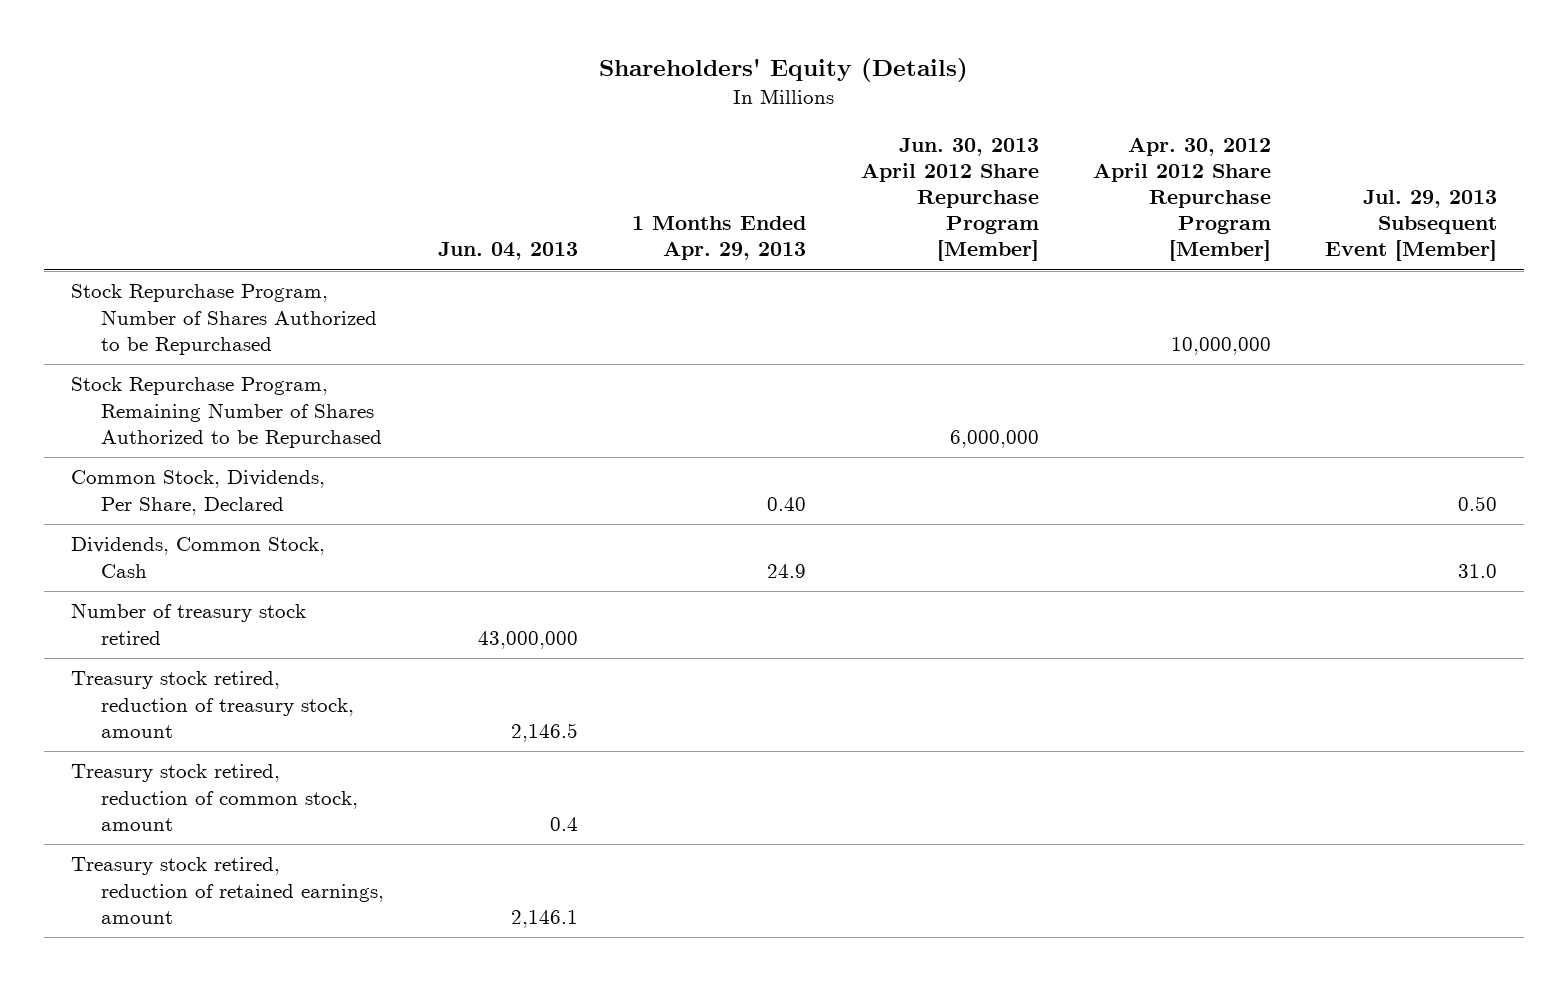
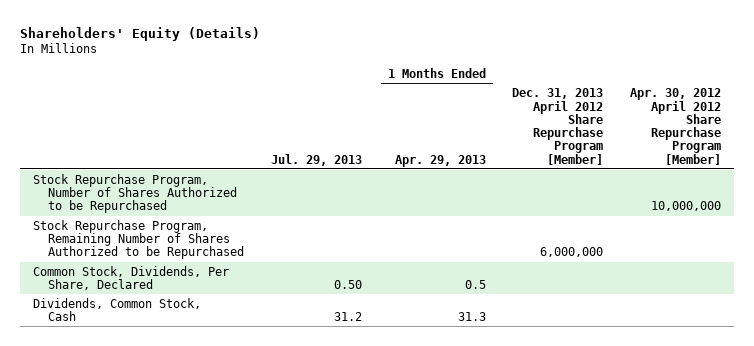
- | Jun. 04, 2013 | 1 Months Ended Apr. 29, 2013 | Jun. 30, 2013 April 2012 Share Repurchase Program [Member] | Apr. 30, 2012 April 2012 Share Repurchase Program [Member] | Jul. 29, 2013 Subsequent Event [Member]
+ | Jul. 29, 2013 | 1 Months Ended Apr. 29, 2013 | Dec. 31, 2013 April 2012 Share Repurchase Program [Member] | Apr. 30, 2012 April 2012 Share Repurchase Program [Member]
- Common Stock, Dividends, Per Share, Declared | | 0.40 | | | 0.50
- Dividends, Common Stock, Cash | | 24.9 | | | 31.0
- Number of treasury stock retired | 43,000,000 | | | |
- Treasury stock retired, reduction of treasury stock, amount | 2,146.5 | | | |
- Treasury stock retired, reduction of common stock, amount | 0.4 | | | |
- Treasury stock retired, reduction of retained earnings, amount | 2,146.1 | | | |
+ Common Stock, Dividends, Per Share, Declared | 0.50 | 0.5 | |
+ Dividends, Common Stock, Cash | 31.2 | 31.3 | |

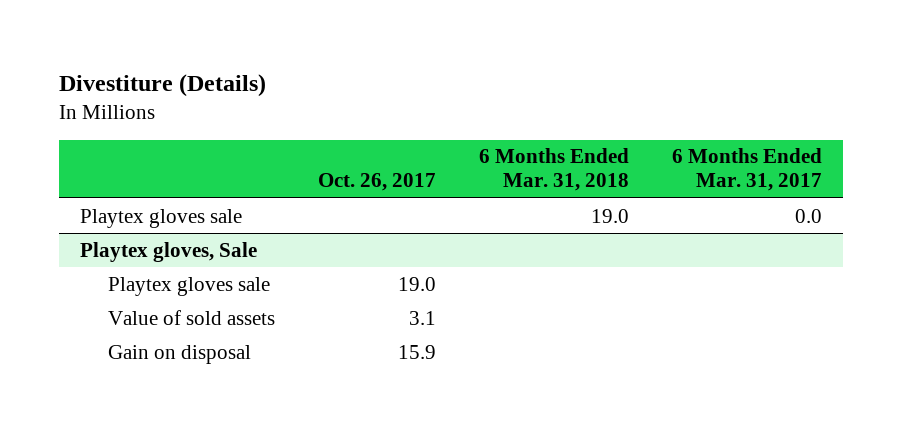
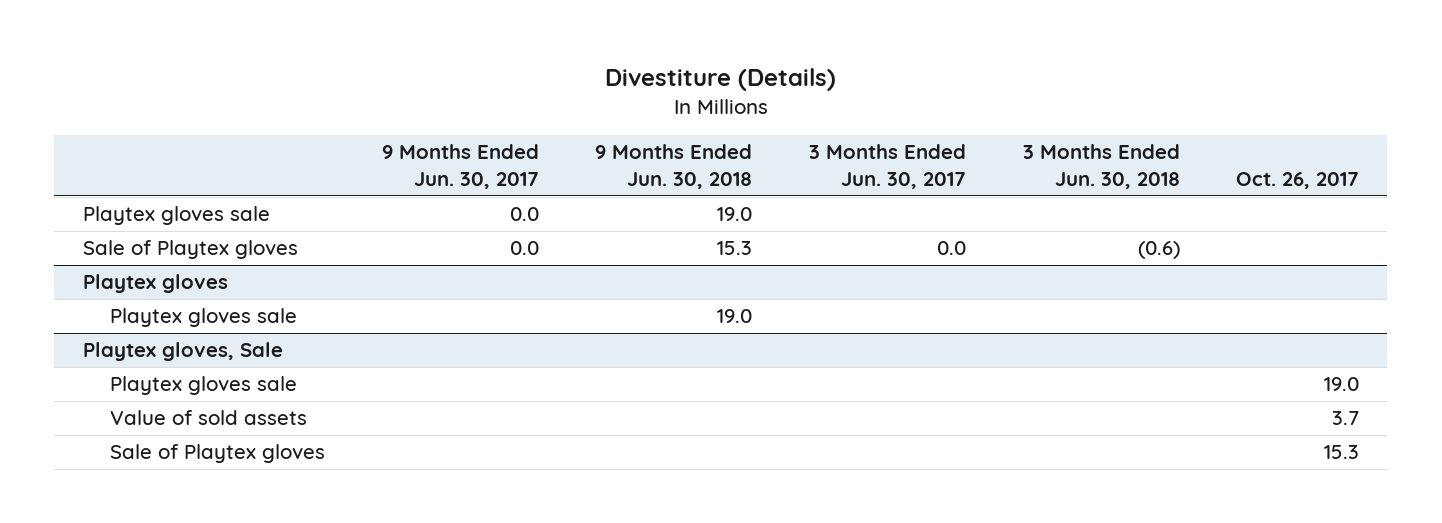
- | Oct. 26, 2017 | 6 Months Ended Mar. 31, 2018 | 6 Months Ended Mar. 31, 2017
+ | 9 Months Ended Jun. 30, 2017 | 9 Months Ended Jun. 30, 2018 | 3 Months Ended Jun. 30, 2017 | 3 Months Ended Jun. 30, 2018 | Oct. 26, 2017
+ Sale of Playtex gloves | 0.0 | 15.3 | 0.0 | (0.6) |
+ Playtex gloves
+ Playtex gloves sale | | 19.0 | | |
@ Playtex gloves, Sale
- Value of sold assets | 3.1 | |
- Gain on disposal | 15.9 | |
+ Value of sold assets | | | | | 3.7
+ Sale of Playtex gloves | | | | | 15.3

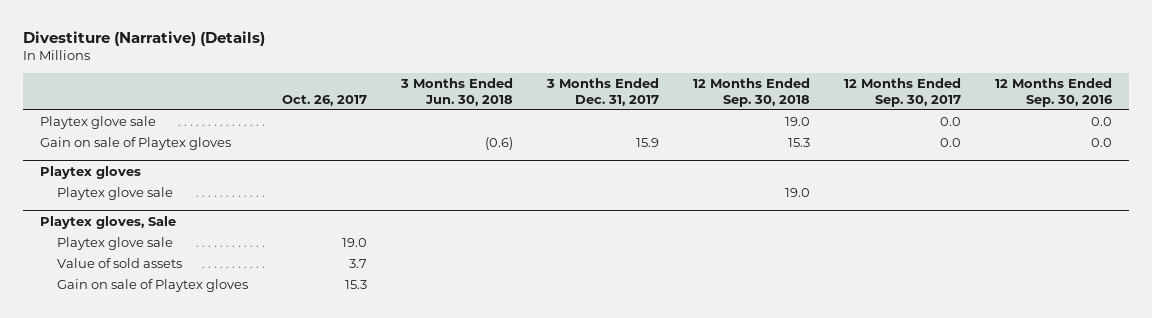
- Divestiture (Details)
+ Divestiture (Narrative) (Details)
- | 9 Months Ended Jun. 30, 2017 | 9 Months Ended Jun. 30, 2018 | 3 Months Ended Jun. 30, 2017 | 3 Months Ended Jun. 30, 2018 | Oct. 26, 2017
+ | Oct. 26, 2017 | 3 Months Ended Jun. 30, 2018 | 3 Months Ended Dec. 31, 2017 | 12 Months Ended Sep. 30, 2018 | 12 Months Ended Sep. 30, 2017 | 12 Months Ended Sep. 30, 2016
- Playtex gloves sale | 0.0 | 19.0 | | |
- Sale of Playtex gloves | 0.0 | 15.3 | 0.0 | (0.6) |
+ Playtex glove sale | | | | 19.0 | 0.0 | 0.0
+ Gain on sale of Playtex gloves | | (0.6) | 15.9 | 15.3 | 0.0 | 0.0
@ Playtex gloves
- Playtex gloves sale | | 19.0 | | |
+ Playtex glove sale | | | | 19.0 | |
@ Playtex gloves, Sale
- Playtex gloves sale | | | | | 19.0
+ Playtex glove sale | 19.0 | | | | |
- Sale of Playtex gloves | | | | | 15.3
+ Gain on sale of Playtex gloves | 15.3 | | | | |

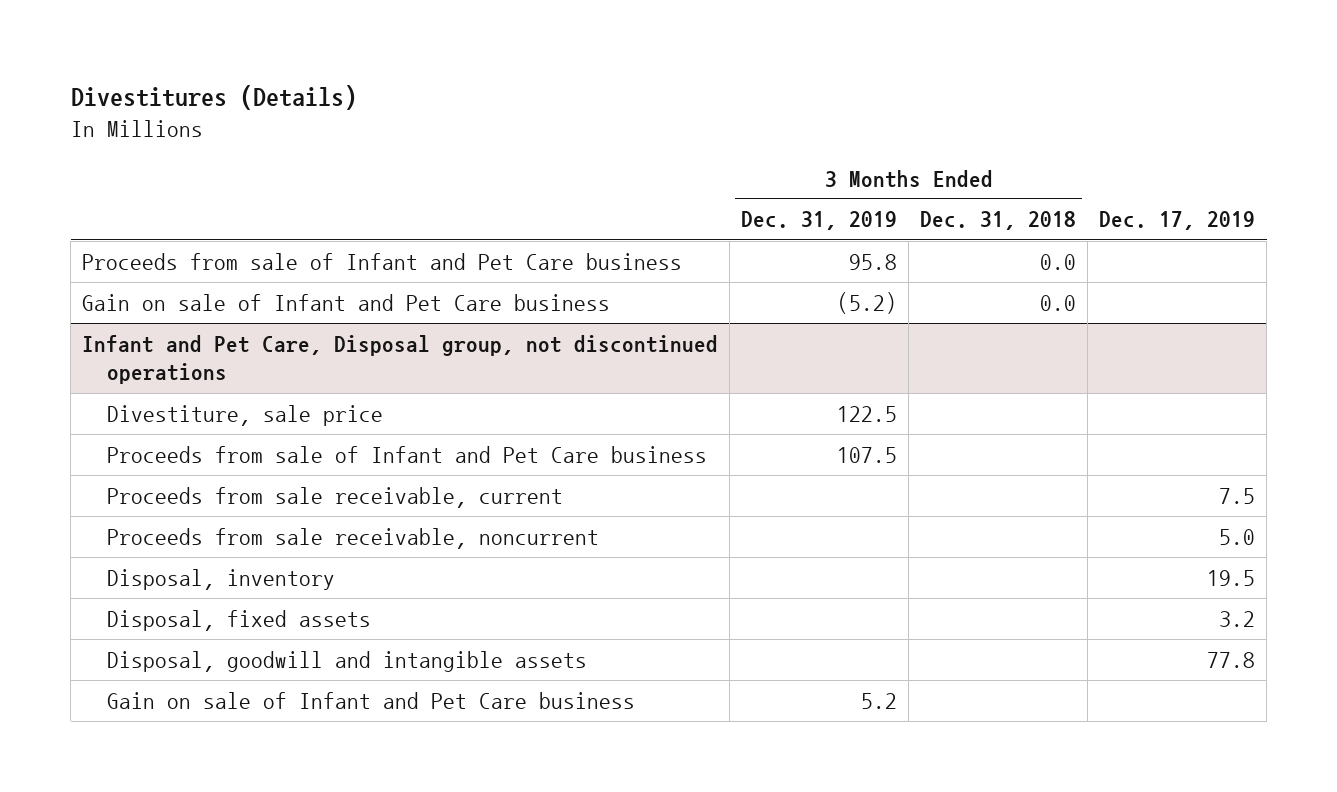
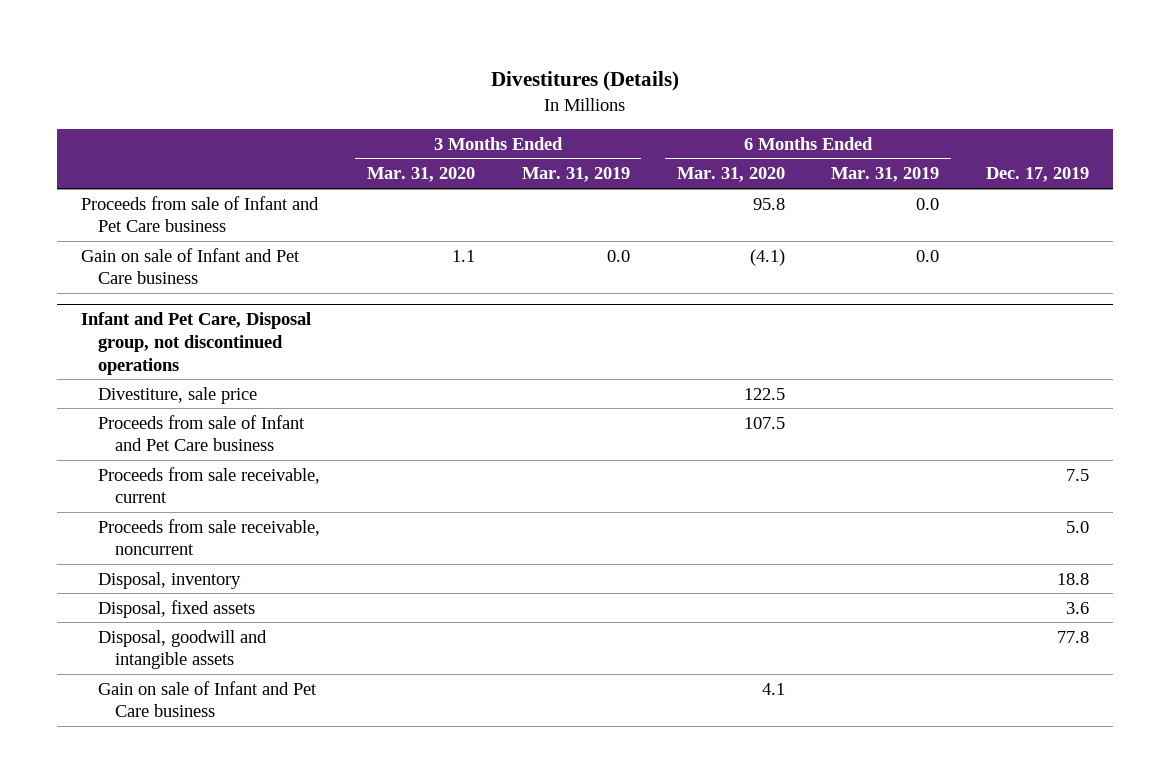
- | 3 Months Ended Dec. 31, 2019 | 3 Months Ended Dec. 31, 2018 | Dec. 17, 2019
+ | 3 Months Ended Mar. 31, 2020 | 3 Months Ended Mar. 31, 2019 | 6 Months Ended Mar. 31, 2020 | 6 Months Ended Mar. 31, 2019 | Dec. 17, 2019
@ Infant and Pet Care, Disposal group, not discontinued operations
- Disposal, inventory | | | 19.5
- Disposal, fixed assets | | | 3.2
+ Disposal, inventory | | | | | 18.8
+ Disposal, fixed assets | | | | | 3.6

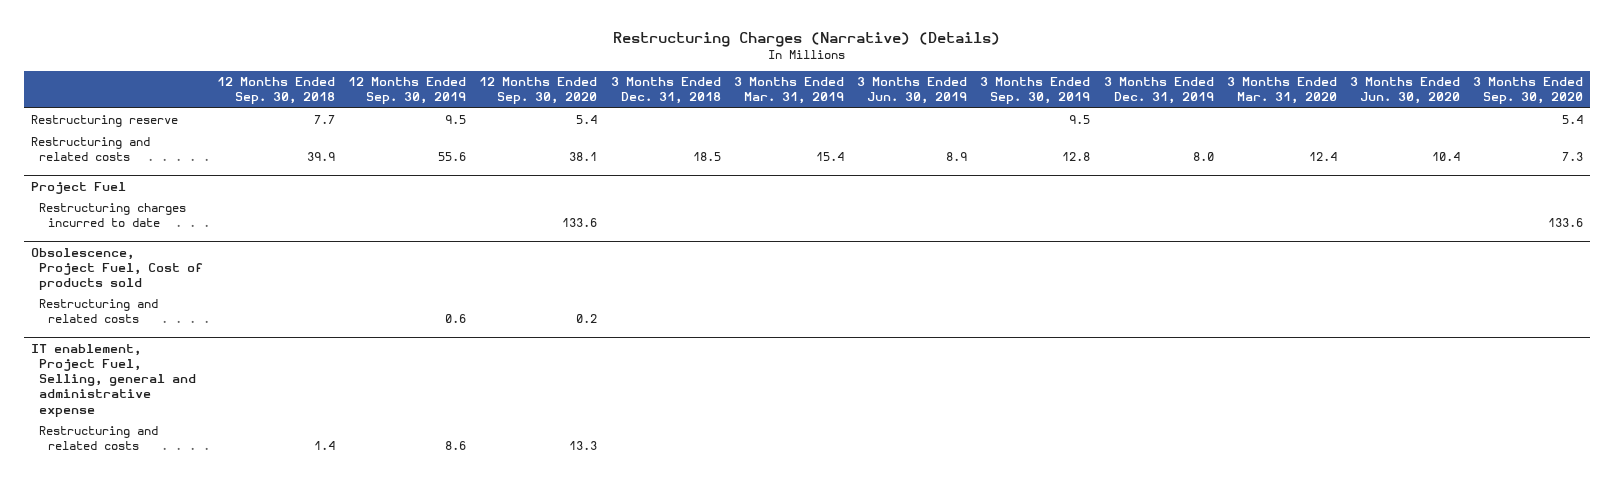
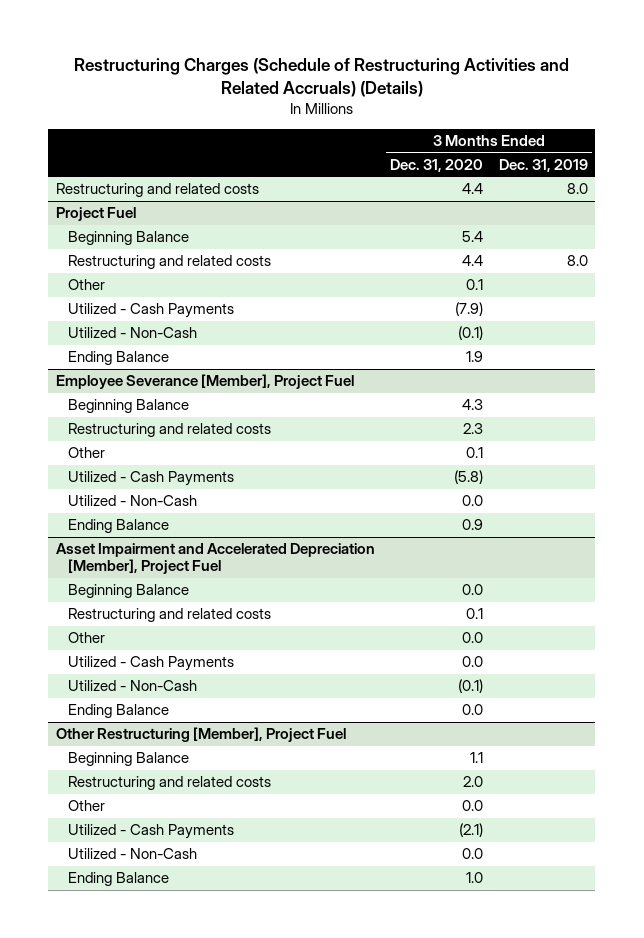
- Restructuring Charges (Narrative) (Details)
+ Restructuring Charges (Schedule of Restructuring Activities and Related Accruals) (Details)
- | 12 Months Ended Sep. 30, 2018 | 12 Months Ended Sep. 30, 2019 | 12 Months Ended Sep. 30, 2020 | 3 Months Ended Dec. 31, 2018 | 3 Months Ended Mar. 31, 2019 | 3 Months Ended Jun. 30, 2019 | 3 Months Ended Sep. 30, 2019 | 3 Months Ended Dec. 31, 2019 | 3 Months Ended Mar. 31, 2020 | 3 Months Ended Jun. 30, 2020 | 3 Months Ended Sep. 30, 2020
+ | 3 Months Ended Dec. 31, 2020 | 3 Months Ended Dec. 31, 2019
- Restructuring reserve | 7.7 | 9.5 | 5.4 | | | | 9.5 | | | | 5.4
@ Project Fuel
- Restructuring charges incurred to date | | | 133.6 | | | | | | | | 133.6
- Obsolescence, Project Fuel, Cost of products sold
- Restructuring and related costs | | 0.6 | 0.2 | | | | | | | |
- IT enablement, Project Fuel, Selling, general and administrative expense
- Restructuring and related costs | 1.4 | 8.6 | 13.3 | | | | | | | |
@ Project Fuel
+ Beginning Balance | 5.4 |
+ Restructuring and related costs | 4.4 | 8.0
+ Other | 0.1 |
+ Utilized - Cash Payments | (7.9) |
+ Utilized - Non-Cash | (0.1) |
+ Ending Balance | 1.9 |
+ Employee Severance [Member], Project Fuel
+ Beginning Balance | 4.3 |
+ Restructuring and related costs | 2.3 |
+ Other | 0.1 |
+ Utilized - Cash Payments | (5.8) |
+ Utilized - Non-Cash | 0.0 |
+ Ending Balance | 0.9 |
+ Asset Impairment and Accelerated Depreciation [Member], Project Fuel
+ Beginning Balance | 0.0 |
+ Restructuring and related costs | 0.1 |
+ Other | 0.0 |
+ Utilized - Cash Payments | 0.0 |
+ Utilized - Non-Cash | (0.1) |
+ Ending Balance | 0.0 |
+ Other Restructuring [Member], Project Fuel
+ Beginning Balance | 1.1 |
+ Restructuring and related costs | 2.0 |
+ Other | 0.0 |
+ Utilized - Cash Payments | (2.1) |
+ Utilized - Non-Cash | 0.0 |
+ Ending Balance | 1.0 |

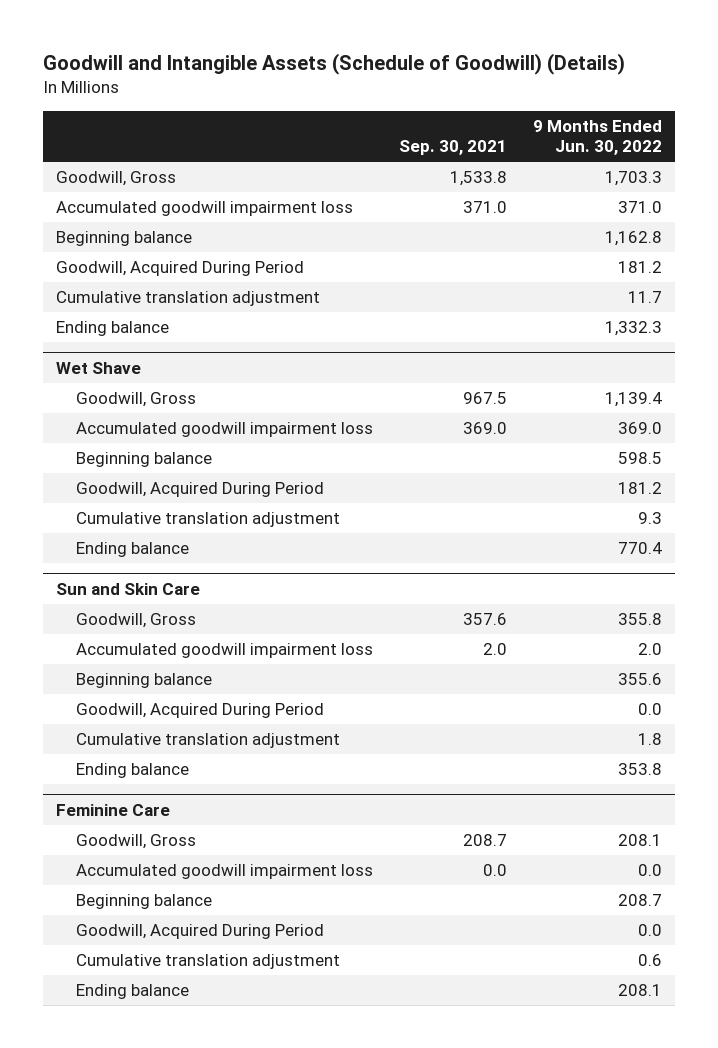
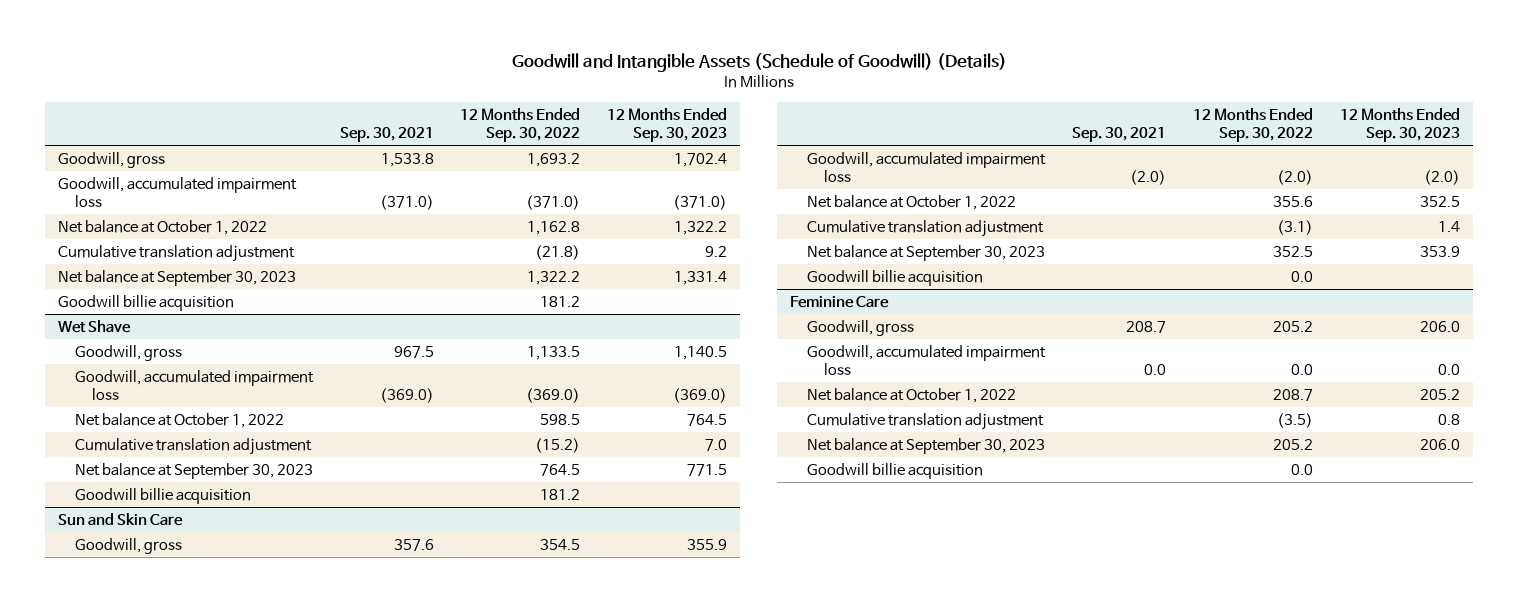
- | Sep. 30, 2021 | 9 Months Ended Jun. 30, 2022
+ | Sep. 30, 2021 | 12 Months Ended Sep. 30, 2022 | 12 Months Ended Sep. 30, 2023
- Goodwill, Gross | 1,533.8 | 1,703.3
- Accumulated goodwill impairment loss | 371.0 | 371.0
- Beginning balance | | 1,162.8
- Goodwill, Acquired During Period | | 181.2
+ Goodwill, gross | 1,533.8 | 1,693.2 | 1,702.4
+ Goodwill, accumulated impairment loss | (371.0) | (371.0) | (371.0)
+ Net balance at October 1, 2022 | | 1,162.8 | 1,322.2
- Ending balance | | 1,332.3
+ Net balance at September 30, 2023 | | 1,322.2 | 1,331.4
+ Goodwill billie acquisition | | 181.2 |
@ Wet Shave
- Goodwill, Gross | 967.5 | 1,139.4
- Accumulated goodwill impairment loss | 369.0 | 369.0
- Beginning balance | | 598.5
- Goodwill, Acquired During Period | | 181.2
+ Goodwill, gross | 967.5 | 1,133.5 | 1,140.5
+ Goodwill, accumulated impairment loss | (369.0) | (369.0) | (369.0)
+ Net balance at October 1, 2022 | | 598.5 | 764.5
- Ending balance | | 770.4
+ Net balance at September 30, 2023 | | 764.5 | 771.5
+ Goodwill billie acquisition | | 181.2 |
@ Sun and Skin Care
- Goodwill, Gross | 357.6 | 355.8
- Accumulated goodwill impairment loss | 2.0 | 2.0
- Beginning balance | | 355.6
- Goodwill, Acquired During Period | | 0.0
+ Goodwill, gross | 357.6 | 354.5 | 355.9
+ Goodwill, accumulated impairment loss | (2.0) | (2.0) | (2.0)
+ Net balance at October 1, 2022 | | 355.6 | 352.5
- Ending balance | | 353.8
+ Net balance at September 30, 2023 | | 352.5 | 353.9
+ Goodwill billie acquisition | | 0.0 |
@ Feminine Care
- Goodwill, Gross | 208.7 | 208.1
- Accumulated goodwill impairment loss | 0.0 | 0.0
- Beginning balance | | 208.7
- Goodwill, Acquired During Period | | 0.0
+ Goodwill, gross | 208.7 | 205.2 | 206.0
+ Goodwill, accumulated impairment loss | 0.0 | 0.0 | 0.0
+ Net balance at October 1, 2022 | | 208.7 | 205.2
- Ending balance | | 208.1
+ Net balance at September 30, 2023 | | 205.2 | 206.0
+ Goodwill billie acquisition | | 0.0 |

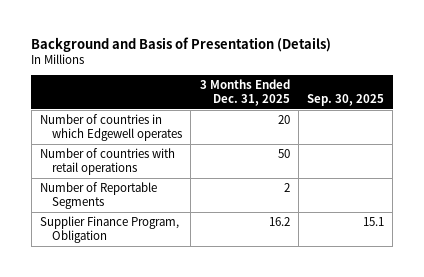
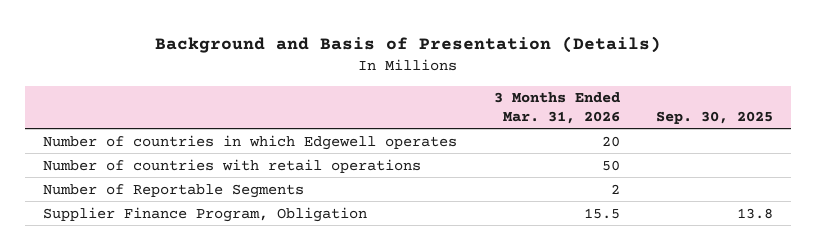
- | 3 Months Ended Dec. 31, 2025 | Sep. 30, 2025
+ | 3 Months Ended Mar. 31, 2026 | Sep. 30, 2025
- Supplier Finance Program, Obligation | 16.2 | 15.1
+ Supplier Finance Program, Obligation | 15.5 | 13.8

